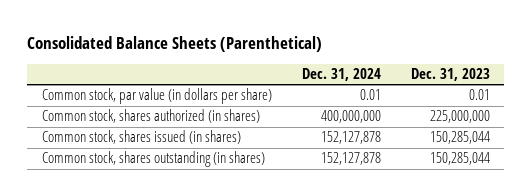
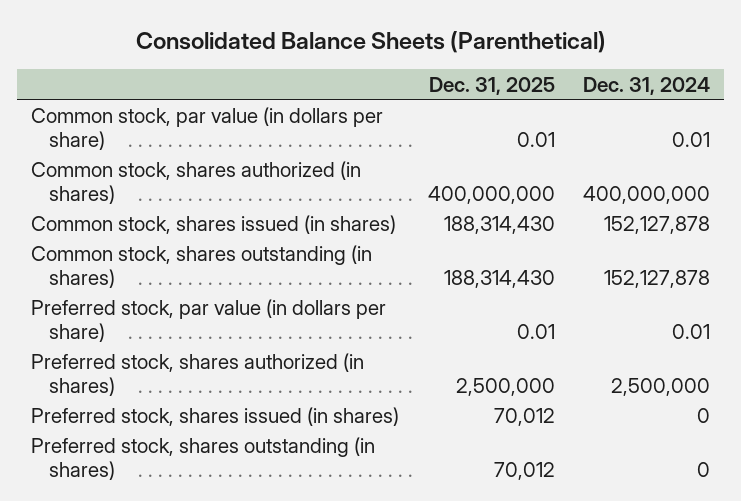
- | Dec. 31, 2024 | Dec. 31, 2023
+ | Dec. 31, 2025 | Dec. 31, 2024
+ Preferred stock, par value (in dollars per share) | 0.01 | 0.01
+ Preferred stock, shares authorized (in shares) | 2,500,000 | 2,500,000
+ Preferred stock, shares issued (in shares) | 70,012 | 0
+ Preferred stock, shares outstanding (in shares) | 70,012 | 0

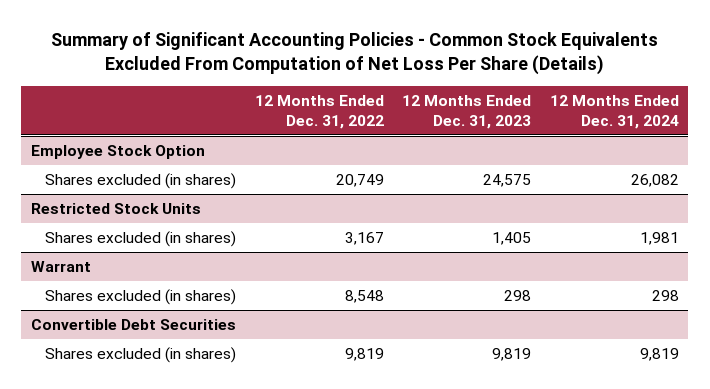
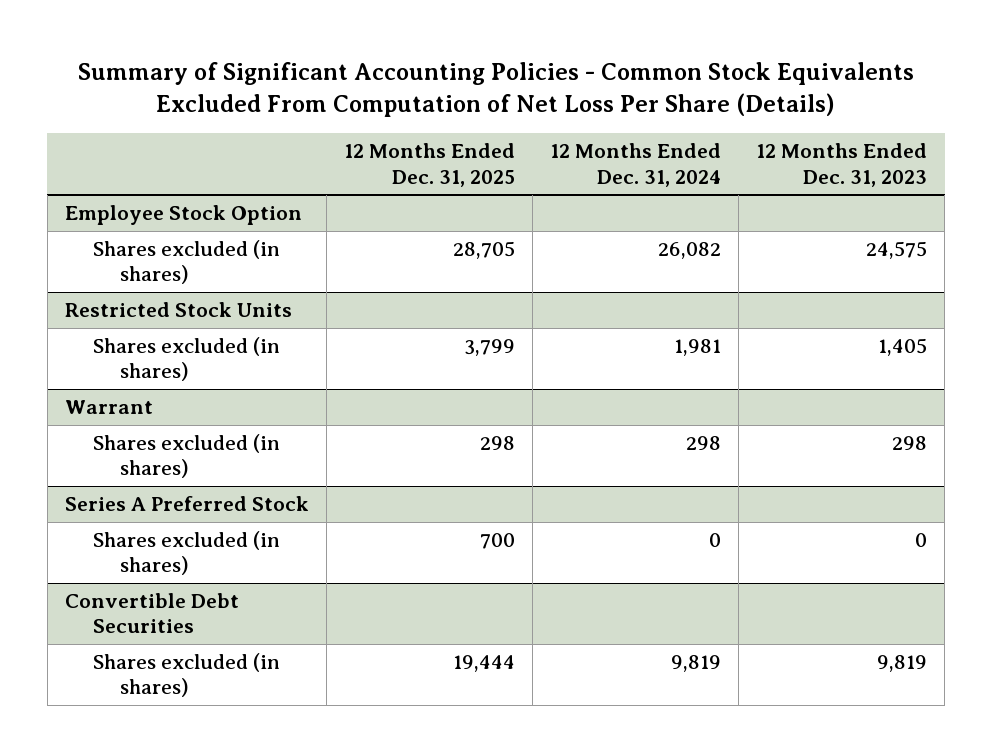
- | 12 Months Ended Dec. 31, 2022 | 12 Months Ended Dec. 31, 2023 | 12 Months Ended Dec. 31, 2024
+ | 12 Months Ended Dec. 31, 2025 | 12 Months Ended Dec. 31, 2024 | 12 Months Ended Dec. 31, 2023
+ Series A Preferred Stock
+ Shares excluded (in shares) | 700 | 0 | 0

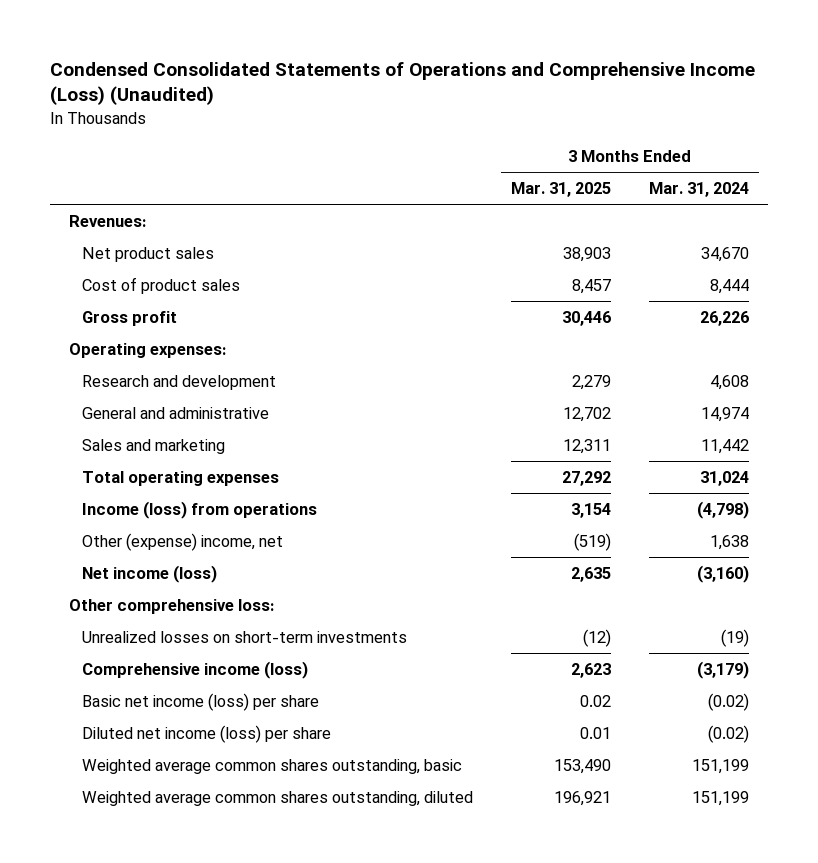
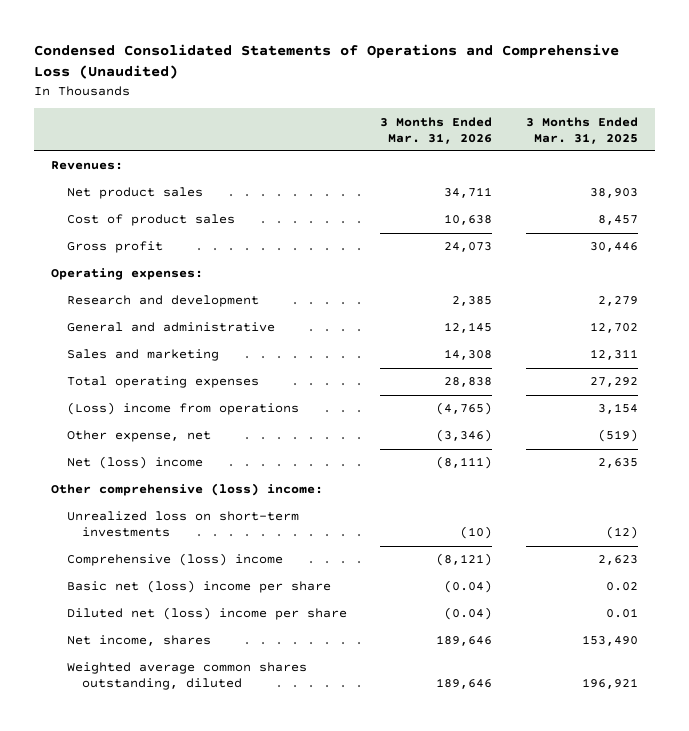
- Condensed Consolidated Statements of Operations and Comprehensive Income (Loss) (Unaudited)
+ Condensed Consolidated Statements of Operations and Comprehensive Loss (Unaudited)
- | 3 Months Ended Mar. 31, 2025 | 3 Months Ended Mar. 31, 2024
+ | 3 Months Ended Mar. 31, 2026 | 3 Months Ended Mar. 31, 2025
- Income (loss) from operations | 3,154 | (4,798)
- Other (expense) income, net | (519) | 1,638
- Net income (loss) | 2,635 | (3,160)
- Other comprehensive loss:
- Unrealized losses on short-term investments | (12) | (19)
- Comprehensive income (loss) | 2,623 | (3,179)
- Basic net income (loss) per share | 0.02 | (0.02)
- Diluted net income (loss) per share | 0.01 | (0.02)
- Weighted average common shares outstanding, basic | 153,490 | 151,199
+ (Loss) income from operations | (4,765) | 3,154
+ Other expense, net | (3,346) | (519)
+ Net (loss) income | (8,111) | 2,635
+ Other comprehensive (loss) income:
+ Unrealized loss on short-term investments | (10) | (12)
+ Comprehensive (loss) income | (8,121) | 2,623
+ Basic net (loss) income per share | (0.04) | 0.02
+ Diluted net (loss) income per share | (0.04) | 0.01
+ Net income, shares | 189,646 | 153,490

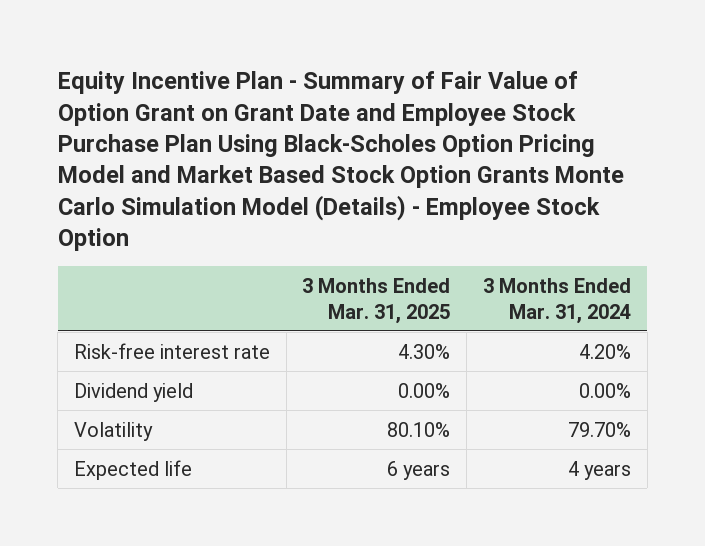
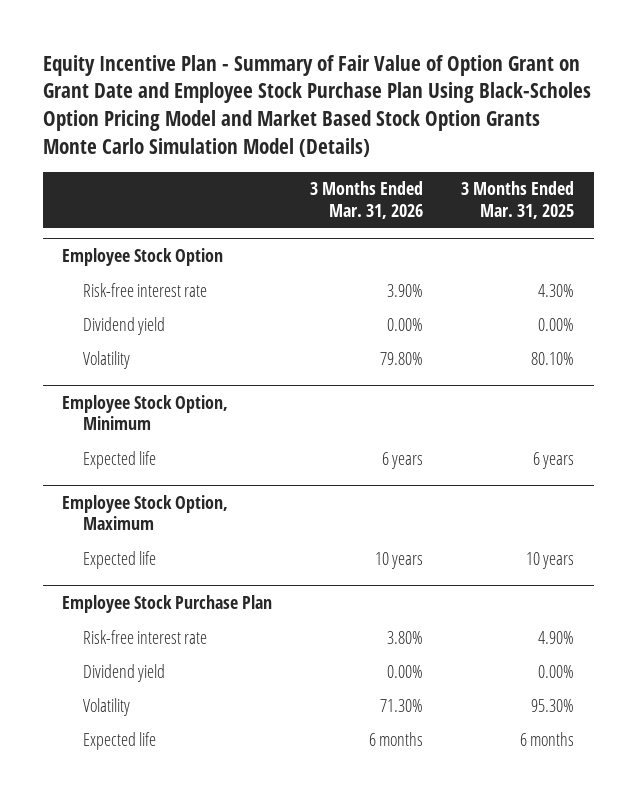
- Equity Incentive Plan - Summary of Fair Value of Option Grant on Grant Date and Employee Stock Purchase Plan Using Black-Scholes Option Pricing Model and Market Based Stock Option Grants Monte Carlo Simulation Model (Details) - Employee Stock Option
+ Equity Incentive Plan - Summary of Fair Value of Option Grant on Grant Date and Employee Stock Purchase Plan Using Black-Scholes Option Pricing Model and Market Based Stock Option Grants Monte Carlo Simulation Model (Details)
- | 3 Months Ended Mar. 31, 2025 | 3 Months Ended Mar. 31, 2024
+ | 3 Months Ended Mar. 31, 2026 | 3 Months Ended Mar. 31, 2025
+ Employee Stock Option
+ Employee Stock Option, Minimum
+ Employee Stock Option, Maximum
+ Expected life | 10 years | 10 years
+ Employee Stock Purchase Plan
+ Risk-free interest rate | 3.80% | 4.90%
+ Dividend yield | 0.00% | 0.00%
+ Volatility | 71.30% | 95.30%
+ Expected life | 6 months | 6 months

